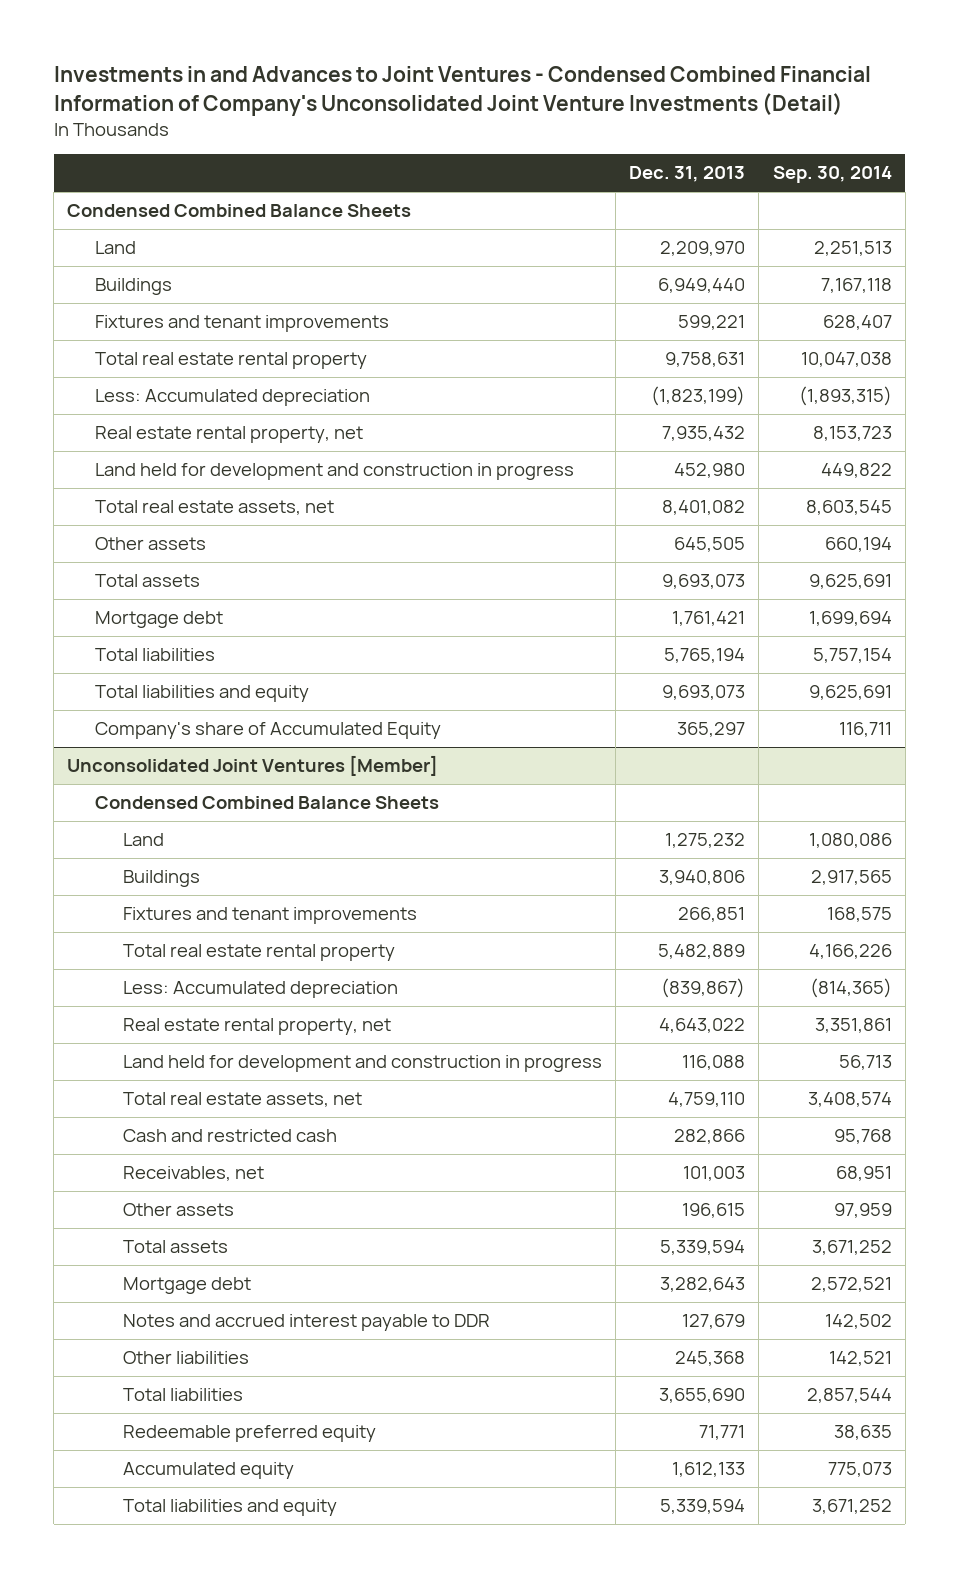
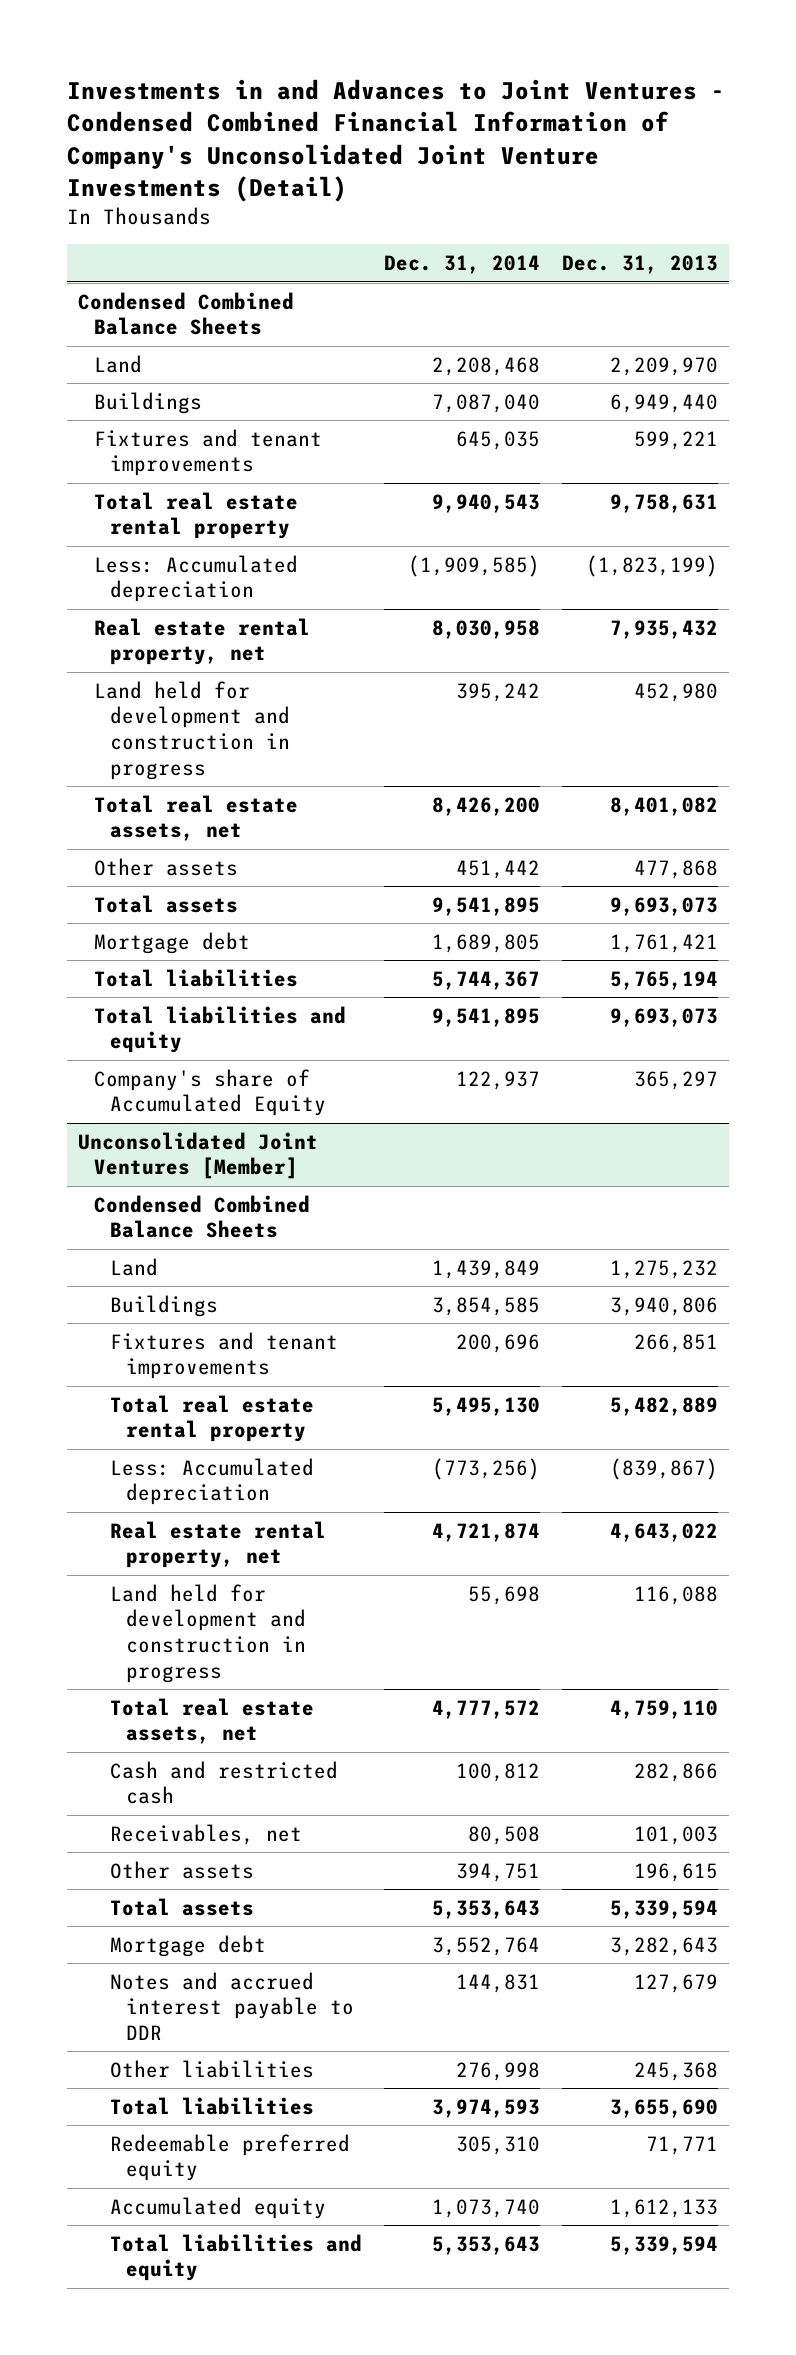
- | Dec. 31, 2013 | Sep. 30, 2014
+ | Dec. 31, 2014 | Dec. 31, 2013
- Other assets | 645,505 | 660,194
+ Other assets | 451,442 | 477,868

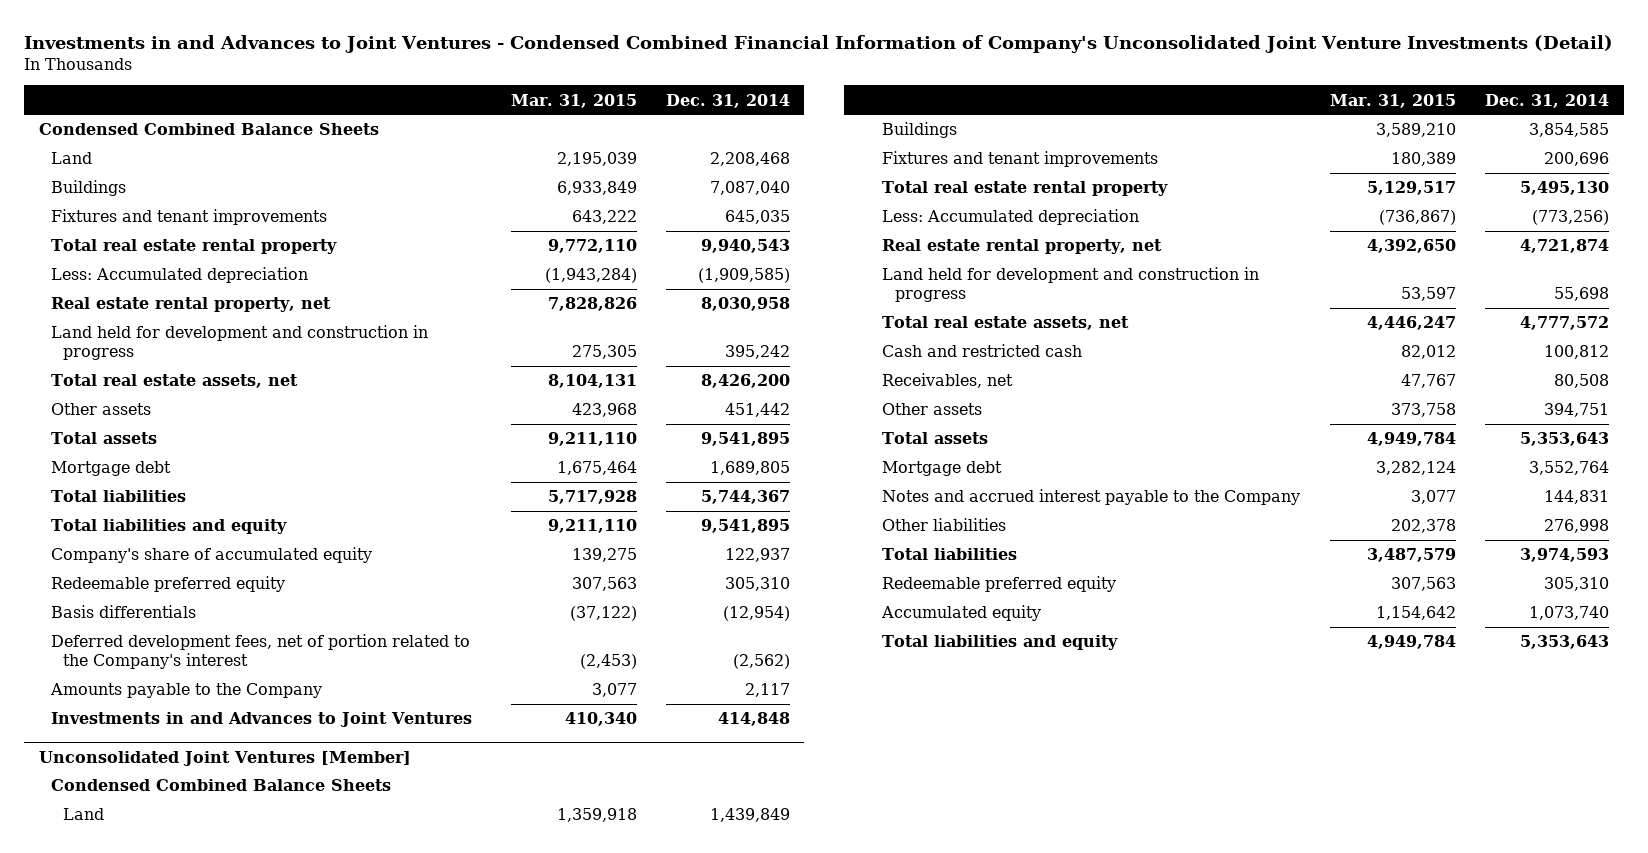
- | Dec. 31, 2014 | Dec. 31, 2013
+ | Mar. 31, 2015 | Dec. 31, 2014
- Company's share of Accumulated Equity | 122,937 | 365,297
+ Company's share of accumulated equity | 139,275 | 122,937
+ Redeemable preferred equity | 307,563 | 305,310
+ Basis differentials | (37,122) | (12,954)
+ Deferred development fees, net of portion related to the Company's interest | (2,453) | (2,562)
+ Amounts payable to the Company | 3,077 | 2,117
+ Investments in and Advances to Joint Ventures | 410,340 | 414,848
@ Unconsolidated Joint Ventures [Member]
- Notes and accrued interest payable to DDR | 144,831 | 127,679
+ Notes and accrued interest payable to the Company | 3,077 | 144,831

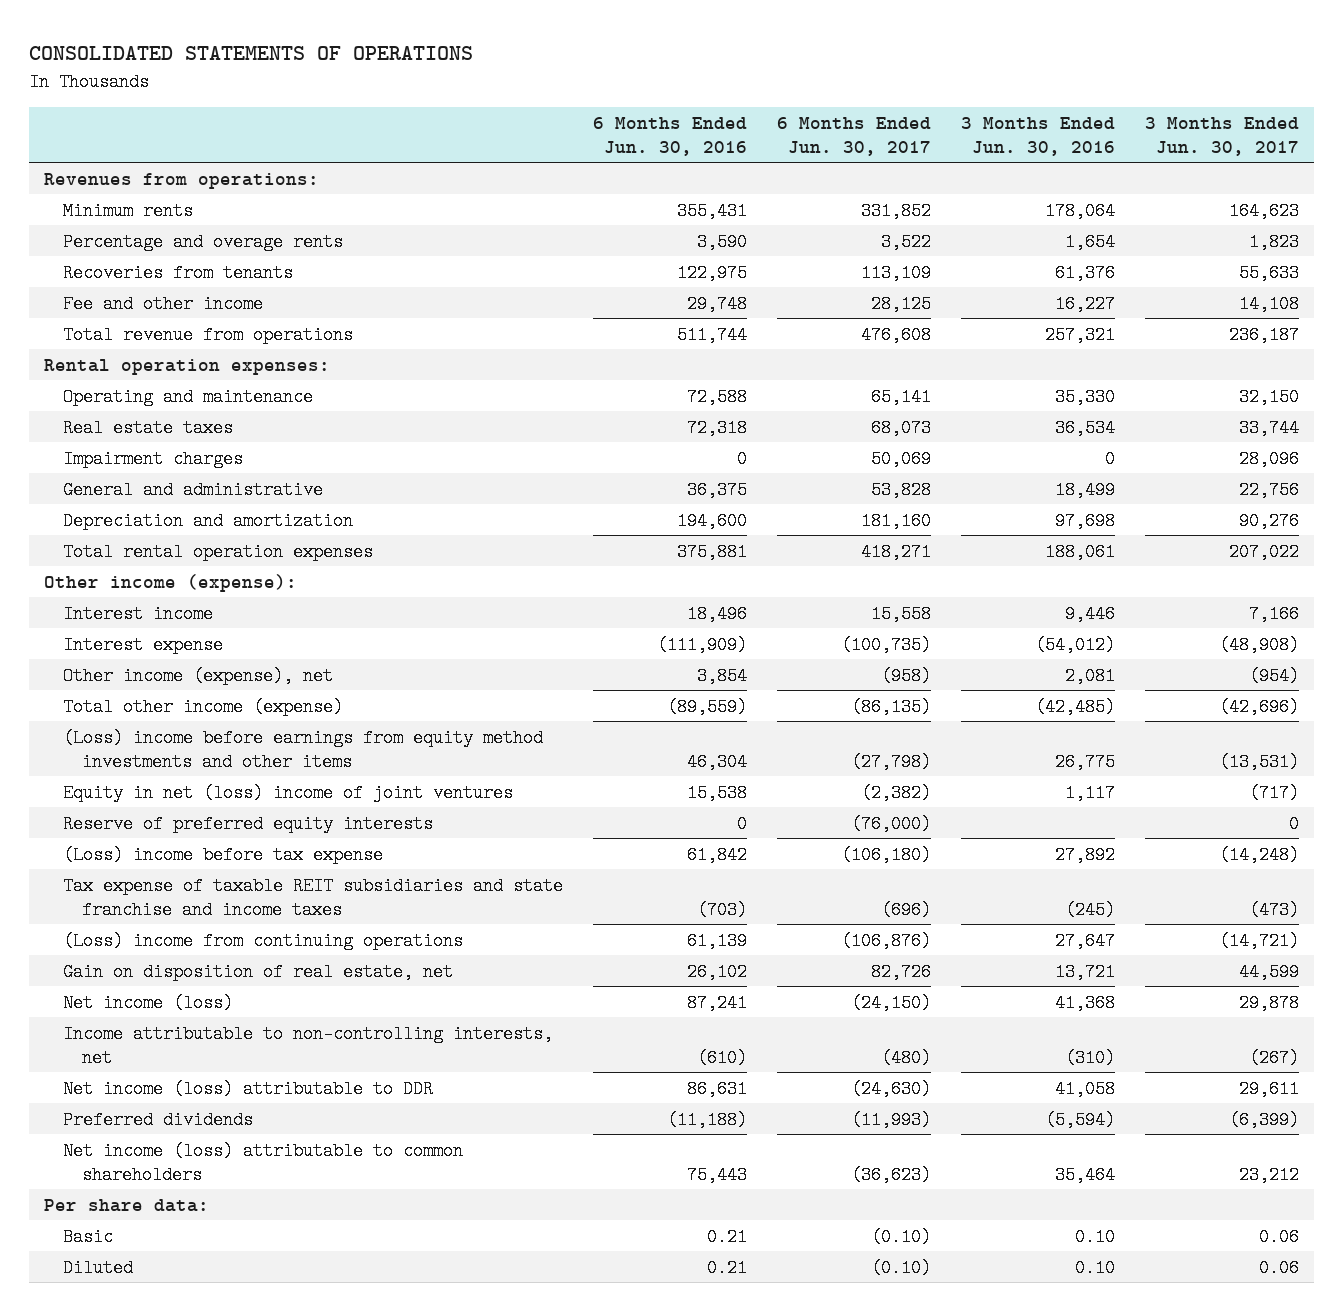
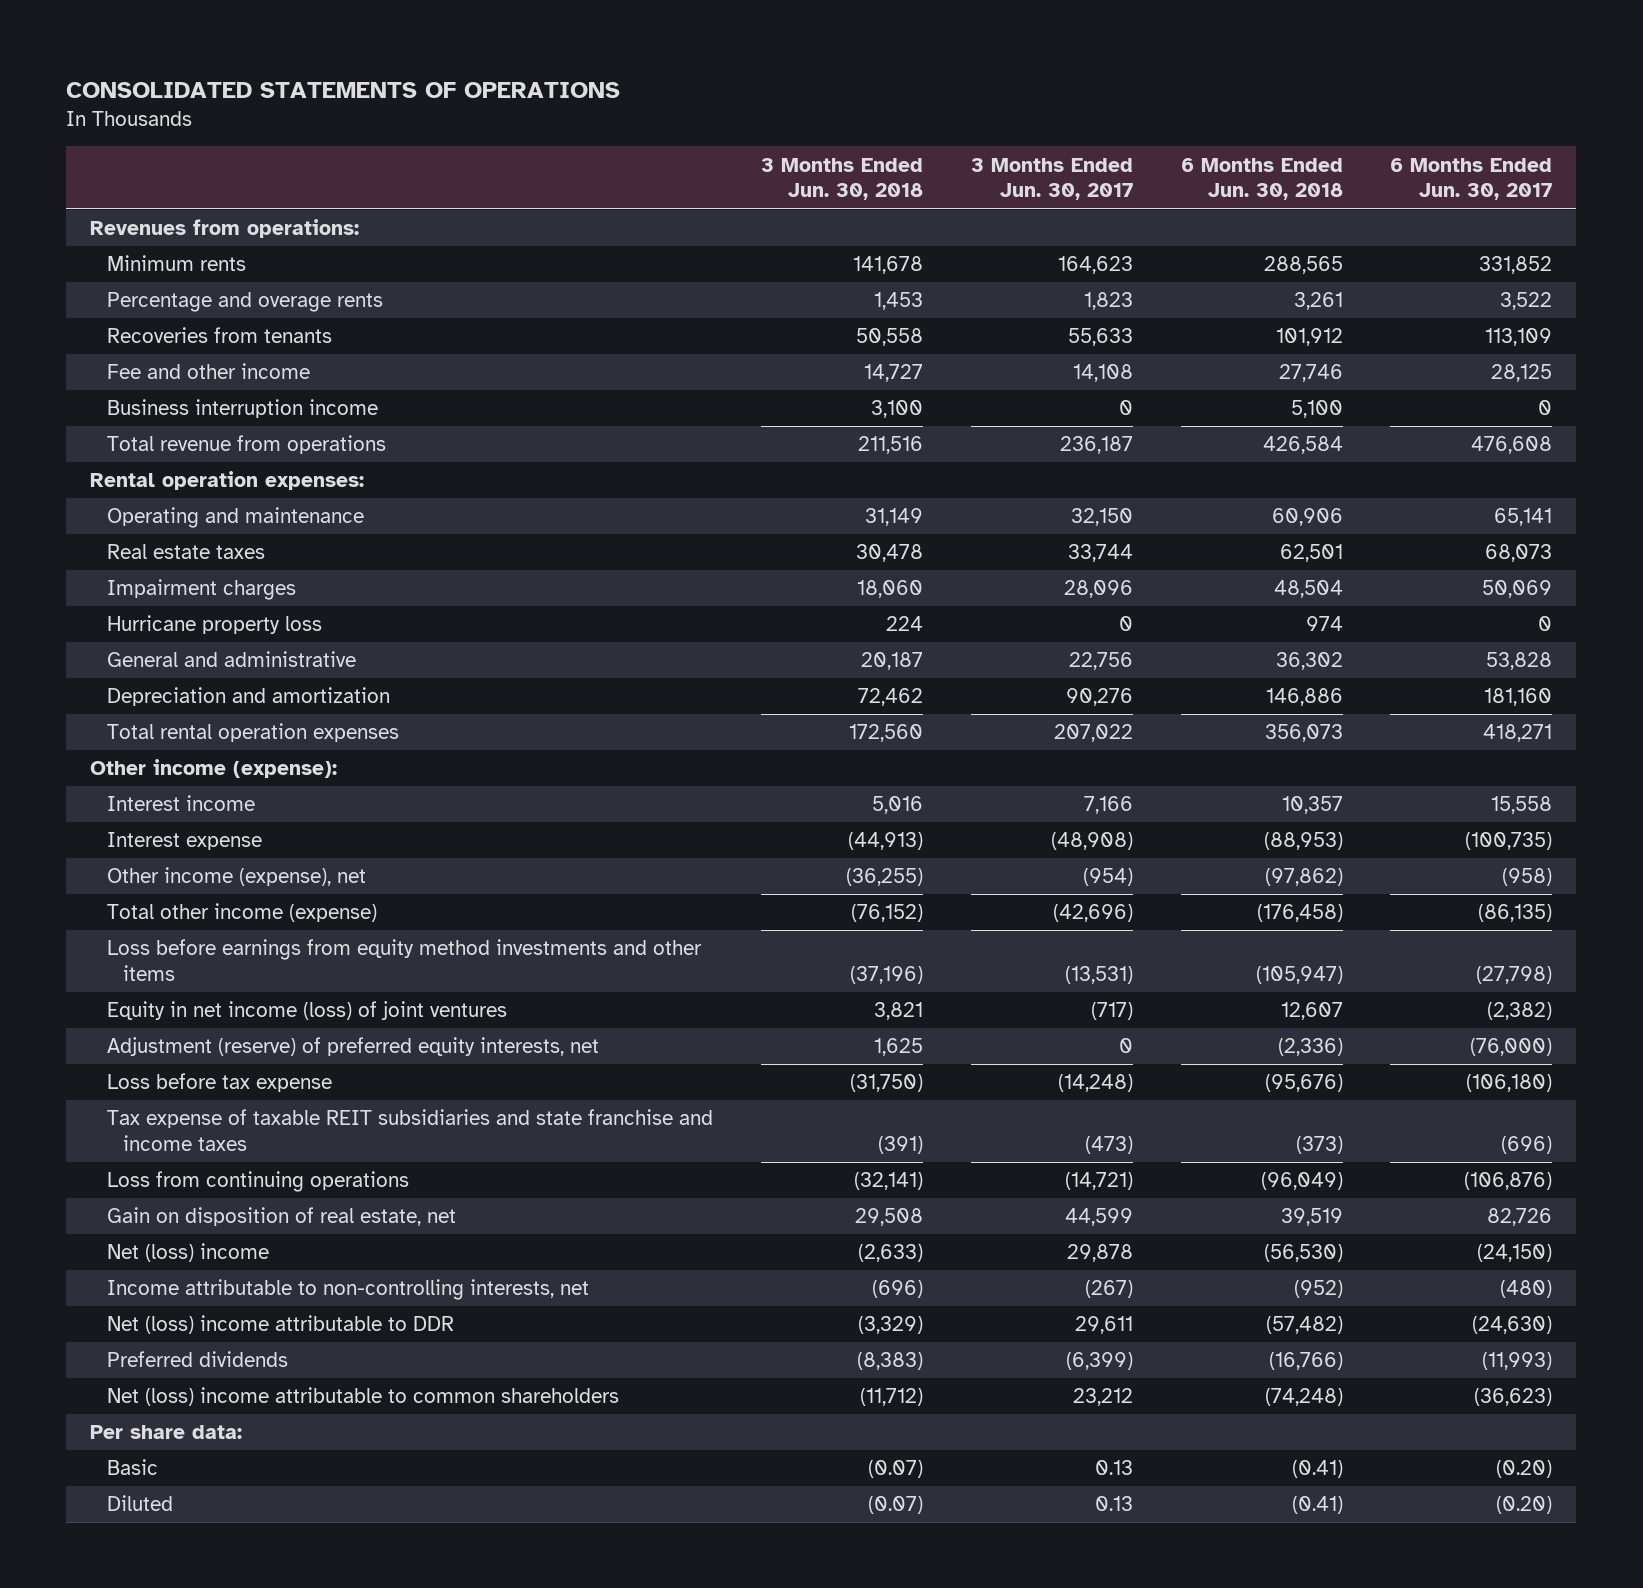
- | 6 Months Ended Jun. 30, 2016 | 6 Months Ended Jun. 30, 2017 | 3 Months Ended Jun. 30, 2016 | 3 Months Ended Jun. 30, 2017
+ | 3 Months Ended Jun. 30, 2018 | 3 Months Ended Jun. 30, 2017 | 6 Months Ended Jun. 30, 2018 | 6 Months Ended Jun. 30, 2017
+ Business interruption income | 3,100 | 0 | 5,100 | 0
+ Hurricane property loss | 224 | 0 | 974 | 0
- (Loss) income before earnings from equity method investments and other items | 46,304 | (27,798) | 26,775 | (13,531)
- Equity in net (loss) income of joint ventures | 15,538 | (2,382) | 1,117 | (717)
- Reserve of preferred equity interests | 0 | (76,000) | | 0
- (Loss) income before tax expense | 61,842 | (106,180) | 27,892 | (14,248)
+ Loss before earnings from equity method investments and other items | (37,196) | (13,531) | (105,947) | (27,798)
+ Equity in net income (loss) of joint ventures | 3,821 | (717) | 12,607 | (2,382)
+ Adjustment (reserve) of preferred equity interests, net | 1,625 | 0 | (2,336) | (76,000)
+ Loss before tax expense | (31,750) | (14,248) | (95,676) | (106,180)
- (Loss) income from continuing operations | 61,139 | (106,876) | 27,647 | (14,721)
+ Loss from continuing operations | (32,141) | (14,721) | (96,049) | (106,876)
- Net income (loss) | 87,241 | (24,150) | 41,368 | 29,878
+ Net (loss) income | (2,633) | 29,878 | (56,530) | (24,150)
- Net income (loss) attributable to DDR | 86,631 | (24,630) | 41,058 | 29,611
+ Net (loss) income attributable to DDR | (3,329) | 29,611 | (57,482) | (24,630)
- Net income (loss) attributable to common shareholders | 75,443 | (36,623) | 35,464 | 23,212
+ Net (loss) income attributable to common shareholders | (11,712) | 23,212 | (74,248) | (36,623)
- Basic | 0.21 | (0.10) | 0.10 | 0.06
- Diluted | 0.21 | (0.10) | 0.10 | 0.06
+ Basic | (0.07) | 0.13 | (0.41) | (0.20)
+ Diluted | (0.07) | 0.13 | (0.41) | (0.20)

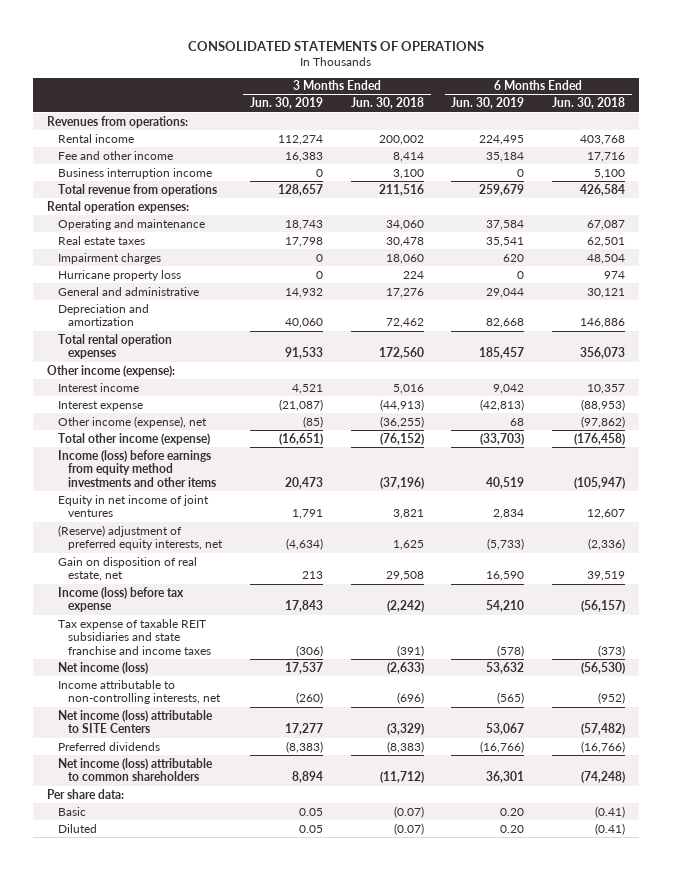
- | 3 Months Ended Jun. 30, 2018 | 3 Months Ended Jun. 30, 2017 | 6 Months Ended Jun. 30, 2018 | 6 Months Ended Jun. 30, 2017
+ | 3 Months Ended Jun. 30, 2019 | 3 Months Ended Jun. 30, 2018 | 6 Months Ended Jun. 30, 2019 | 6 Months Ended Jun. 30, 2018
- Minimum rents | 141,678 | 164,623 | 288,565 | 331,852
- Percentage and overage rents | 1,453 | 1,823 | 3,261 | 3,522
- Recoveries from tenants | 50,558 | 55,633 | 101,912 | 113,109
- Fee and other income | 14,727 | 14,108 | 27,746 | 28,125
+ Rental income | 112,274 | 200,002 | 224,495 | 403,768
+ Fee and other income | 16,383 | 8,414 | 35,184 | 17,716
- Operating and maintenance | 31,149 | 32,150 | 60,906 | 65,141
+ Operating and maintenance | 18,743 | 34,060 | 37,584 | 67,087
- General and administrative | 20,187 | 22,756 | 36,302 | 53,828
+ General and administrative | 14,932 | 17,276 | 29,044 | 30,121
- Loss before earnings from equity method investments and other items | (37,196) | (13,531) | (105,947) | (27,798)
- Equity in net income (loss) of joint ventures | 3,821 | (717) | 12,607 | (2,382)
- Adjustment (reserve) of preferred equity interests, net | 1,625 | 0 | (2,336) | (76,000)
- Loss before tax expense | (31,750) | (14,248) | (95,676) | (106,180)
- Loss from continuing operations | (32,141) | (14,721) | (96,049) | (106,876)
+ Income (loss) before earnings from equity method investments and other items | 20,473 | (37,196) | 40,519 | (105,947)
+ Equity in net income of joint ventures | 1,791 | 3,821 | 2,834 | 12,607
+ (Reserve) adjustment of preferred equity interests, net | (4,634) | 1,625 | (5,733) | (2,336)
- Net (loss) income | (2,633) | 29,878 | (56,530) | (24,150)
+ Income (loss) before tax expense | 17,843 | (2,242) | 54,210 | (56,157)
moved down: Tax expense of taxable REIT subsidiaries and state franchise and income taxes | (306) | (391) | (578) | (373)
+ Net income (loss) | 17,537 | (2,633) | 53,632 | (56,530)
- Net (loss) income attributable to DDR | (3,329) | 29,611 | (57,482) | (24,630)
+ Net income (loss) attributable to SITE Centers | 17,277 | (3,329) | 53,067 | (57,482)
- Net (loss) income attributable to common shareholders | (11,712) | 23,212 | (74,248) | (36,623)
+ Net income (loss) attributable to common shareholders | 8,894 | (11,712) | 36,301 | (74,248)

